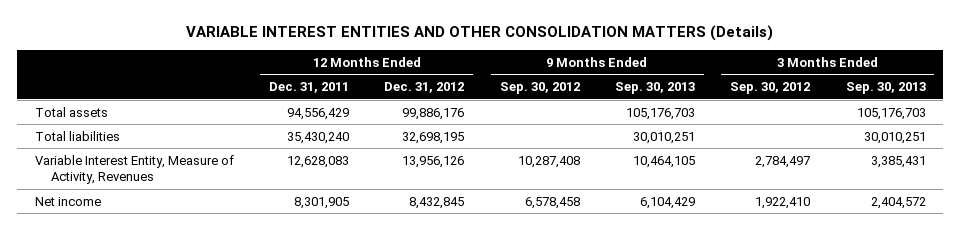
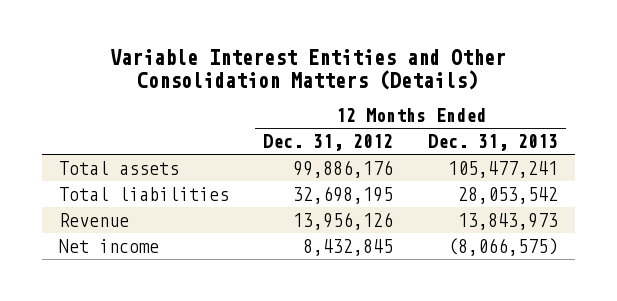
- VARIABLE INTEREST ENTITIES AND OTHER CONSOLIDATION MATTERS (Details)
+ Variable Interest Entities and Other Consolidation Matters (Details)
- | 12 Months Ended Dec. 31, 2011 | 12 Months Ended Dec. 31, 2012 | 9 Months Ended Sep. 30, 2012 | 9 Months Ended Sep. 30, 2013 | 3 Months Ended Sep. 30, 2012 | 3 Months Ended Sep. 30, 2013
+ | 12 Months Ended Dec. 31, 2012 | 12 Months Ended Dec. 31, 2013
- Variable Interest Entity, Measure of Activity, Revenues | 12,628,083 | 13,956,126 | 10,287,408 | 10,464,105 | 2,784,497 | 3,385,431
+ Revenue | 13,956,126 | 13,843,973

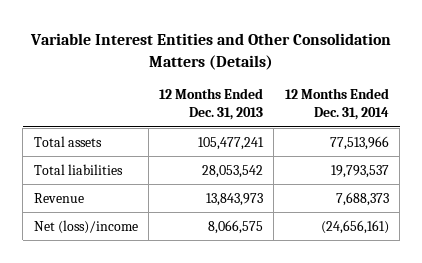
- | 12 Months Ended Dec. 31, 2012 | 12 Months Ended Dec. 31, 2013
+ | 12 Months Ended Dec. 31, 2013 | 12 Months Ended Dec. 31, 2014
- Net income | 8,432,845 | (8,066,575)
+ Net (loss)/income | 8,066,575 | (24,656,161)

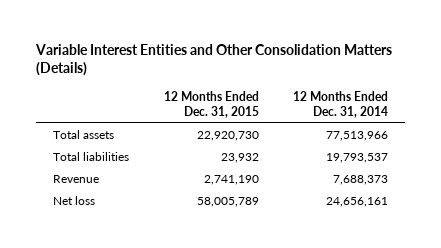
- | 12 Months Ended Dec. 31, 2013 | 12 Months Ended Dec. 31, 2014
+ | 12 Months Ended Dec. 31, 2015 | 12 Months Ended Dec. 31, 2014
- Net (loss)/income | 8,066,575 | (24,656,161)
+ Net loss | 58,005,789 | 24,656,161

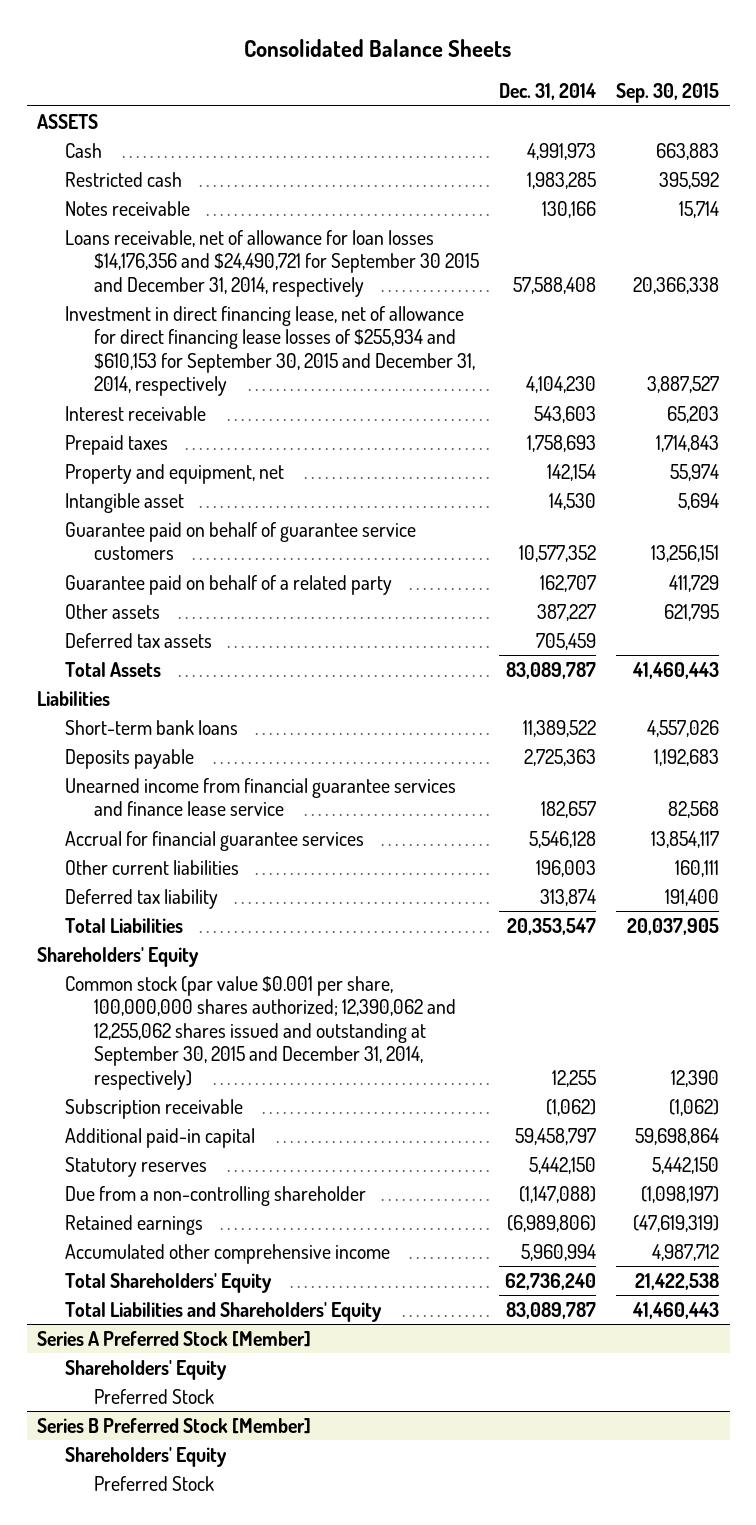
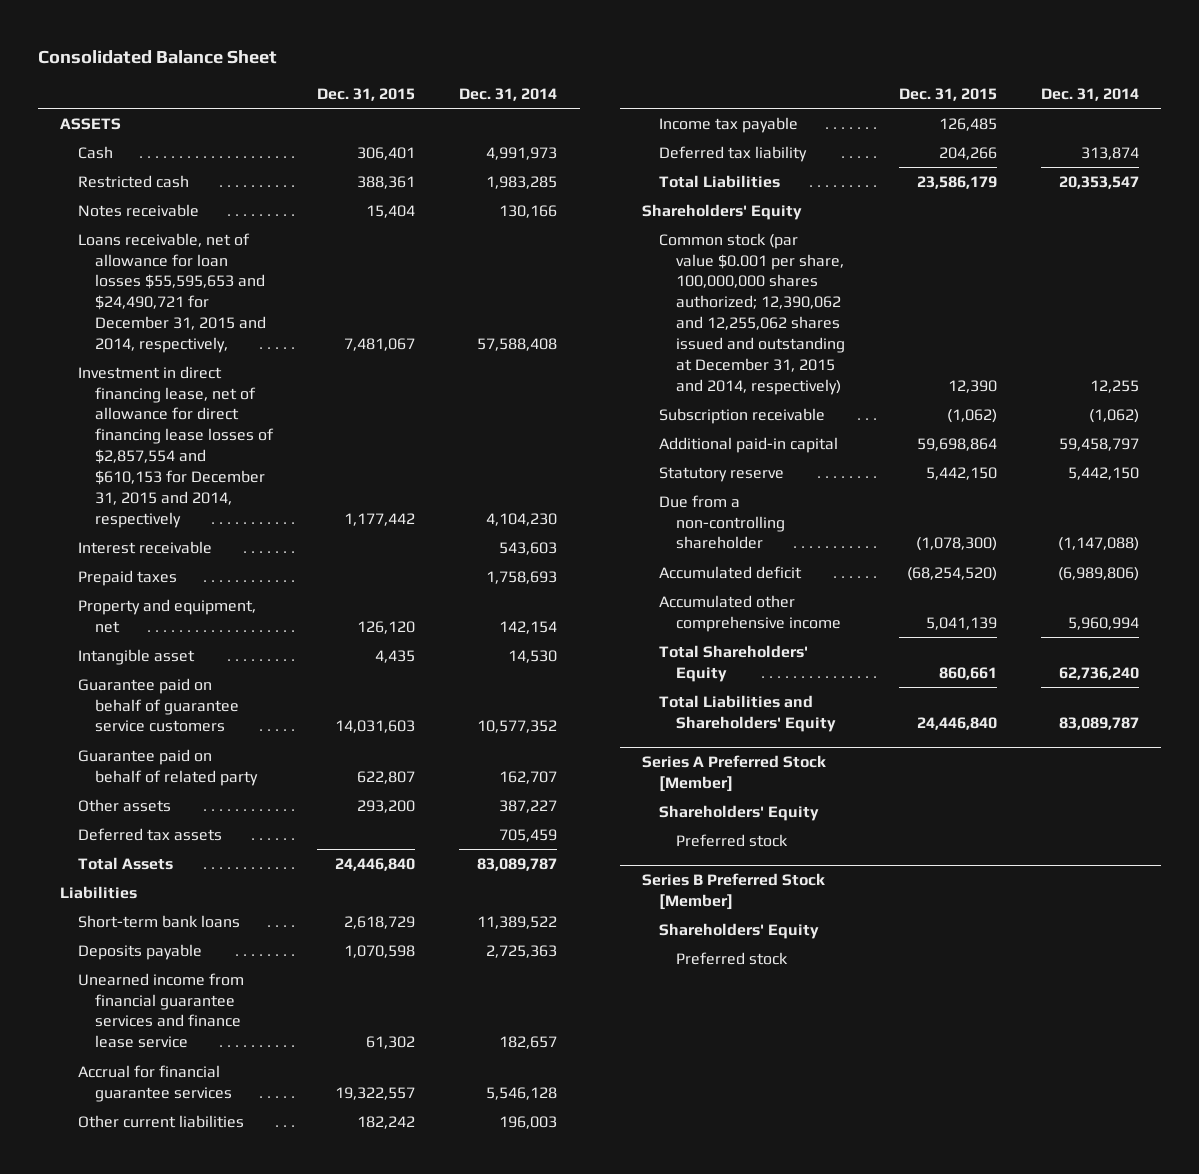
- Consolidated Balance Sheets
+ Consolidated Balance Sheet
- | Dec. 31, 2014 | Sep. 30, 2015
+ | Dec. 31, 2015 | Dec. 31, 2014
- Loans receivable, net of allowance for loan losses $14,176,356 and $24,490,721 for September 30 2015 and December 31, 2014, respectively | 57,588,408 | 20,366,338
- Investment in direct financing lease, net of allowance for direct financing lease losses of $255,934 and $610,153 for September 30, 2015 and December 31, 2014, respectively | 4,104,230 | 3,887,527
+ Loans receivable, net of allowance for loan losses $55,595,653 and $24,490,721 for December 31, 2015 and 2014, respectively, | 7,481,067 | 57,588,408
+ Investment in direct financing lease, net of allowance for direct financing lease losses of $2,857,554 and $610,153 for December 31, 2015 and 2014, respectively | 1,177,442 | 4,104,230
- Guarantee paid on behalf of a related party | 162,707 | 411,729
+ Guarantee paid on behalf of related party | 622,807 | 162,707
+ Income tax payable | 126,485 |
- Common stock (par value $0.001 per share, 100,000,000 shares authorized; 12,390,062 and 12,255,062 shares issued and outstanding at September 30, 2015 and December 31, 2014, respectively) | 12,255 | 12,390
+ Common stock (par value $0.001 per share, 100,000,000 shares authorized; 12,390,062 and 12,255,062 shares issued and outstanding at December 31, 2015 and 2014, respectively) | 12,390 | 12,255
- Statutory reserves | 5,442,150 | 5,442,150
+ Statutory reserve | 5,442,150 | 5,442,150
- Retained earnings | (6,989,806) | (47,619,319)
+ Accumulated deficit | (68,254,520) | (6,989,806)
@ Series A Preferred Stock [Member]
- Preferred Stock
+ Preferred stock
@ Series B Preferred Stock [Member]
- Preferred Stock
+ Preferred stock

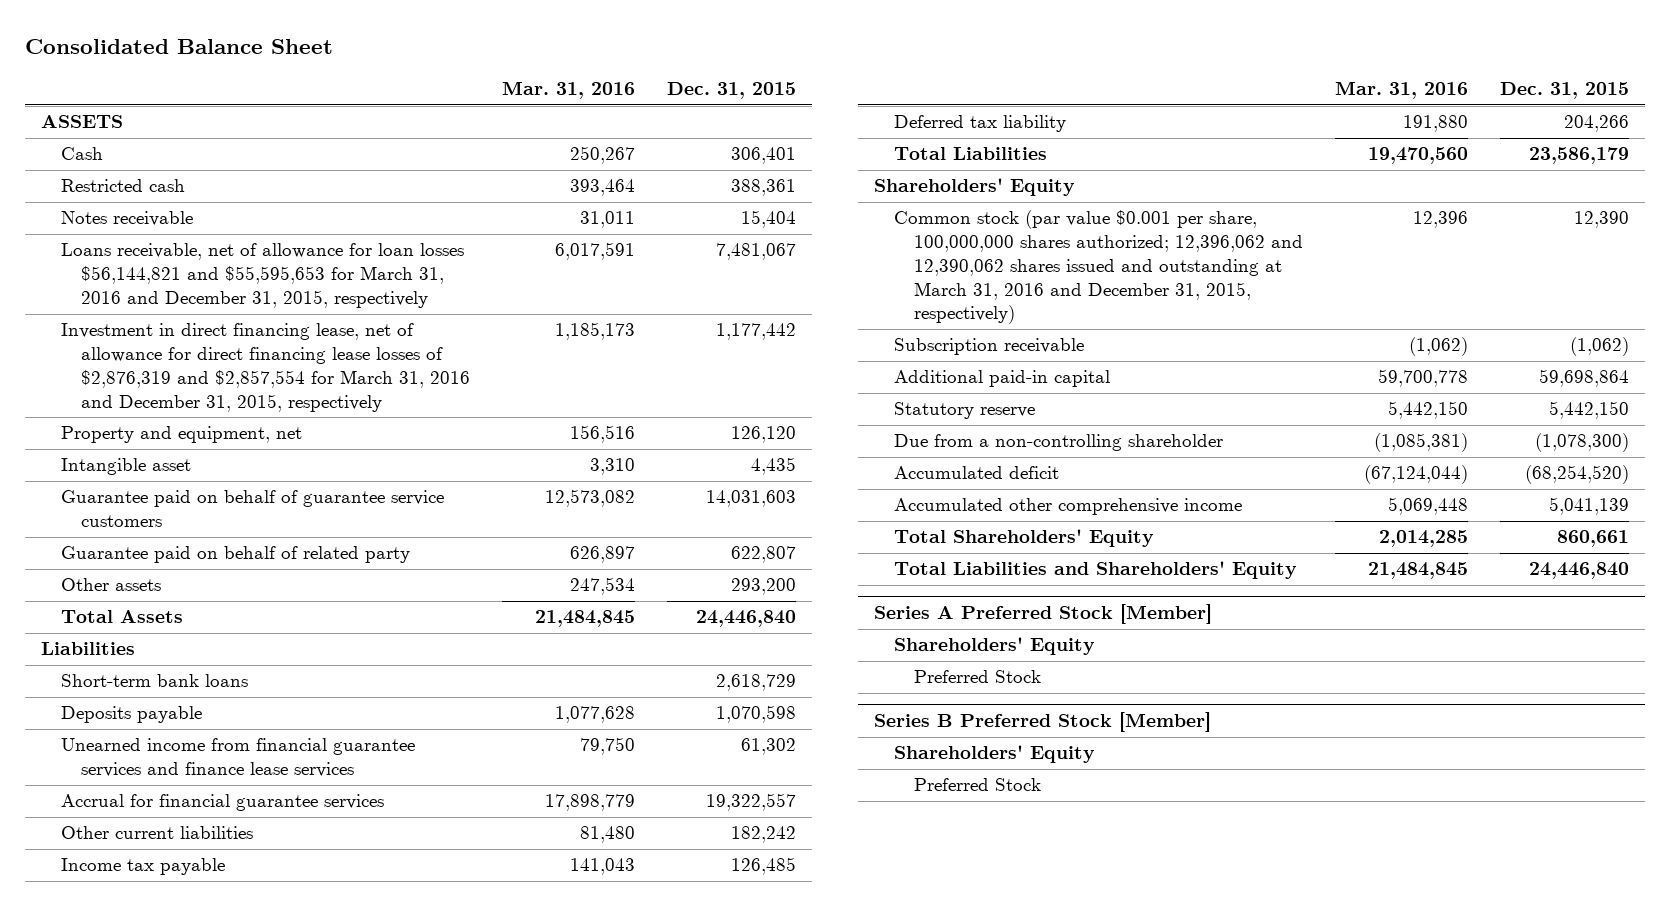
- | Dec. 31, 2015 | Dec. 31, 2014
+ | Mar. 31, 2016 | Dec. 31, 2015
- Loans receivable, net of allowance for loan losses $55,595,653 and $24,490,721 for December 31, 2015 and 2014, respectively, | 7,481,067 | 57,588,408
- Investment in direct financing lease, net of allowance for direct financing lease losses of $2,857,554 and $610,153 for December 31, 2015 and 2014, respectively | 1,177,442 | 4,104,230
- Interest receivable | | 543,603
- Prepaid taxes | | 1,758,693
+ Loans receivable, net of allowance for loan losses $56,144,821 and $55,595,653 for March 31, 2016 and December 31, 2015, respectively | 6,017,591 | 7,481,067
+ Investment in direct financing lease, net of allowance for direct financing lease losses of $2,876,319 and $2,857,554 for March 31, 2016 and December 31, 2015, respectively | 1,185,173 | 1,177,442
- Deferred tax assets | | 705,459
- Unearned income from financial guarantee services and finance lease service | 61,302 | 182,657
+ Unearned income from financial guarantee services and finance lease services | 79,750 | 61,302
- Common stock (par value $0.001 per share, 100,000,000 shares authorized; 12,390,062 and 12,255,062 shares issued and outstanding at December 31, 2015 and 2014, respectively) | 12,390 | 12,255
+ Common stock (par value $0.001 per share, 100,000,000 shares authorized; 12,396,062 and 12,390,062 shares issued and outstanding at March 31, 2016 and December 31, 2015, respectively) | 12,396 | 12,390
@ Series A Preferred Stock [Member]
- Preferred stock
+ Preferred Stock
@ Series B Preferred Stock [Member]
- Preferred stock
+ Preferred Stock

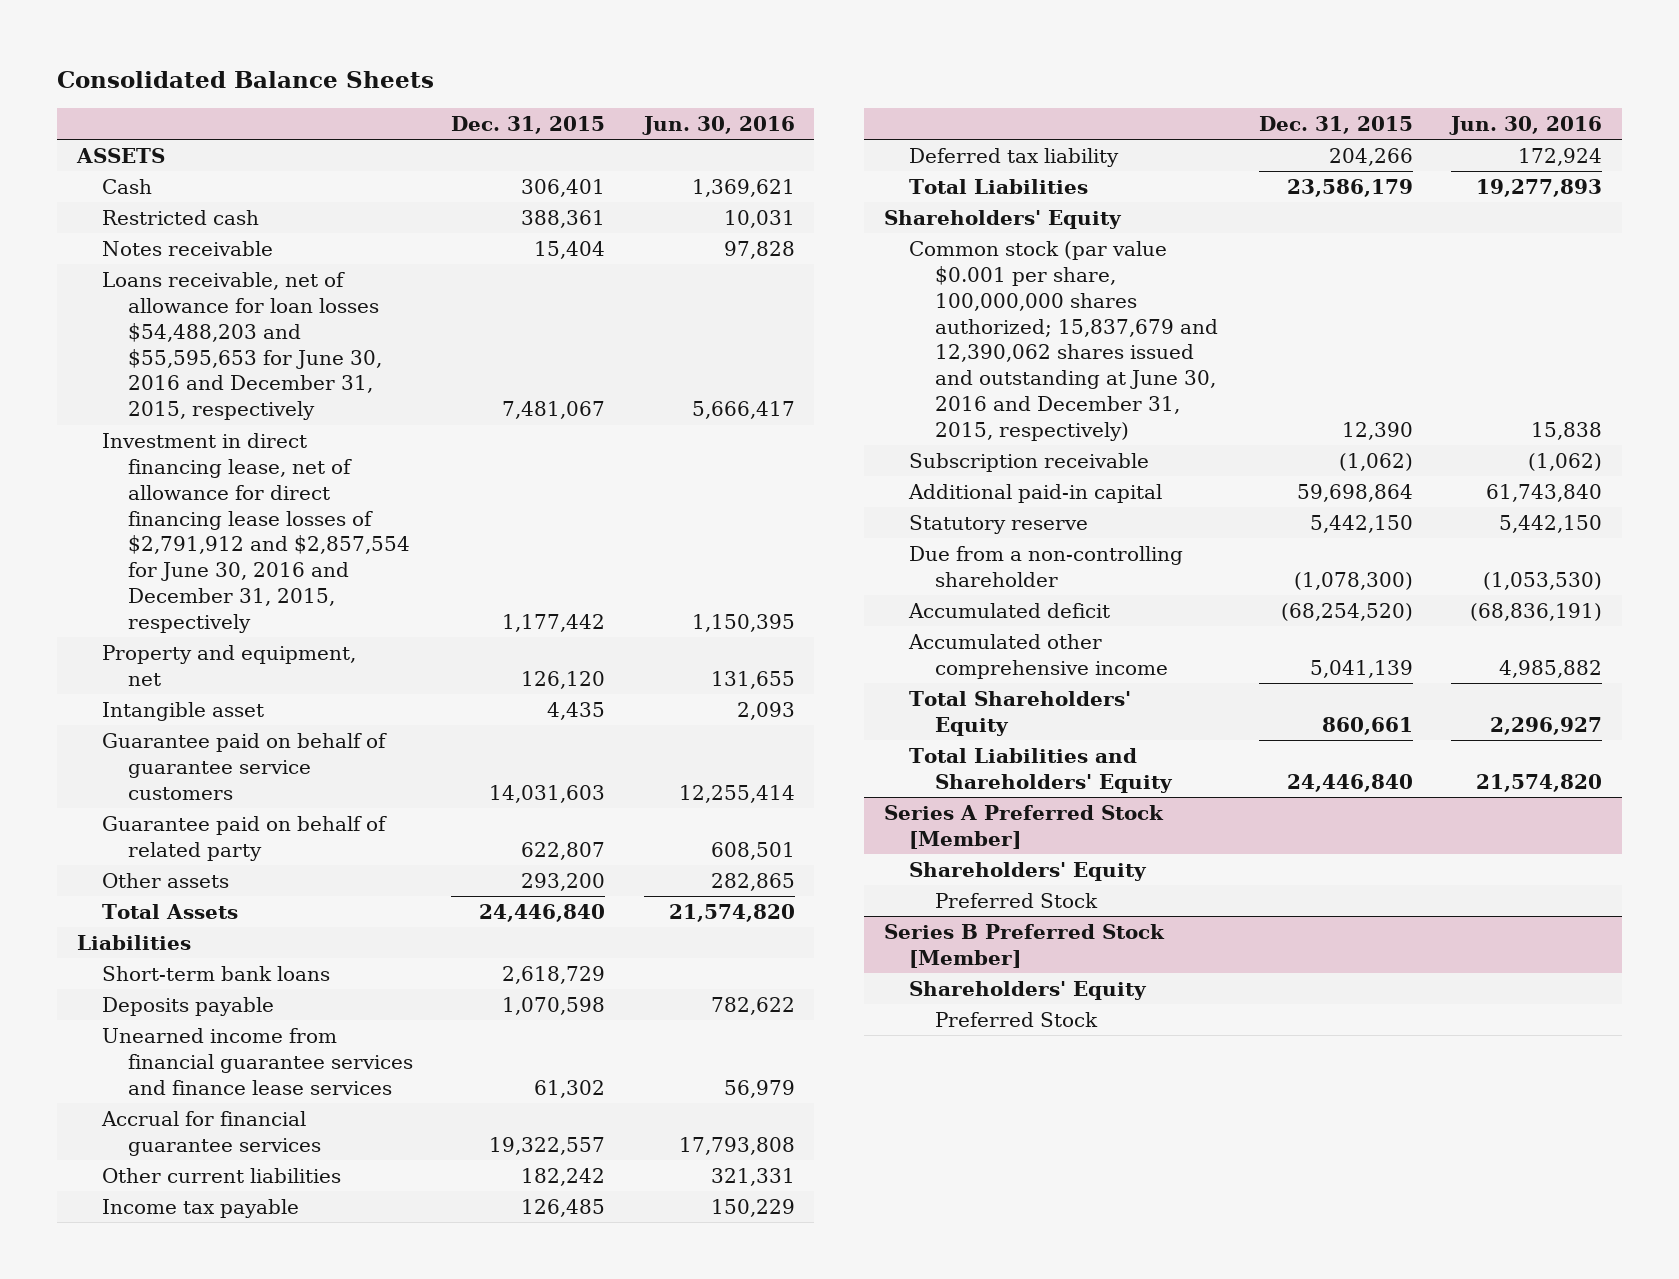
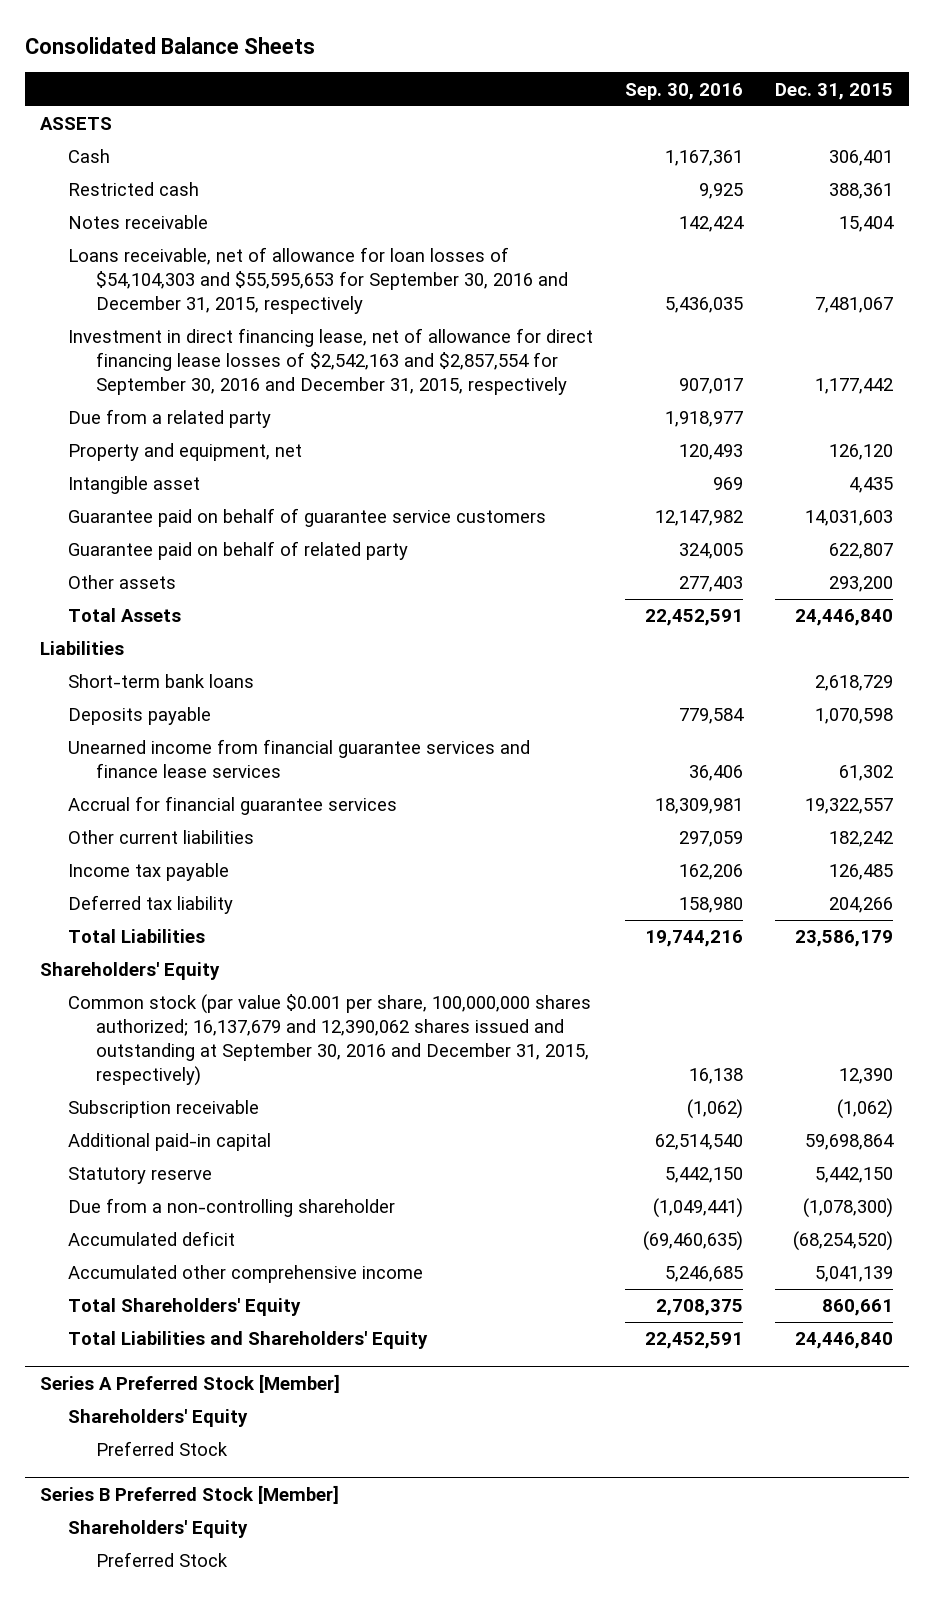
- | Dec. 31, 2015 | Jun. 30, 2016
+ | Sep. 30, 2016 | Dec. 31, 2015
- Loans receivable, net of allowance for loan losses $54,488,203 and $55,595,653 for June 30, 2016 and December 31, 2015, respectively | 7,481,067 | 5,666,417
- Investment in direct financing lease, net of allowance for direct financing lease losses of $2,791,912 and $2,857,554 for June 30, 2016 and December 31, 2015, respectively | 1,177,442 | 1,150,395
+ Loans receivable, net of allowance for loan losses of $54,104,303 and $55,595,653 for September 30, 2016 and December 31, 2015, respectively | 5,436,035 | 7,481,067
+ Investment in direct financing lease, net of allowance for direct financing lease losses of $2,542,163 and $2,857,554 for September 30, 2016 and December 31, 2015, respectively | 907,017 | 1,177,442
+ Due from a related party | 1,918,977 |
- Common stock (par value $0.001 per share, 100,000,000 shares authorized; 15,837,679 and 12,390,062 shares issued and outstanding at June 30, 2016 and December 31, 2015, respectively) | 12,390 | 15,838
+ Common stock (par value $0.001 per share, 100,000,000 shares authorized; 16,137,679 and 12,390,062 shares issued and outstanding at September 30, 2016 and December 31, 2015, respectively) | 16,138 | 12,390

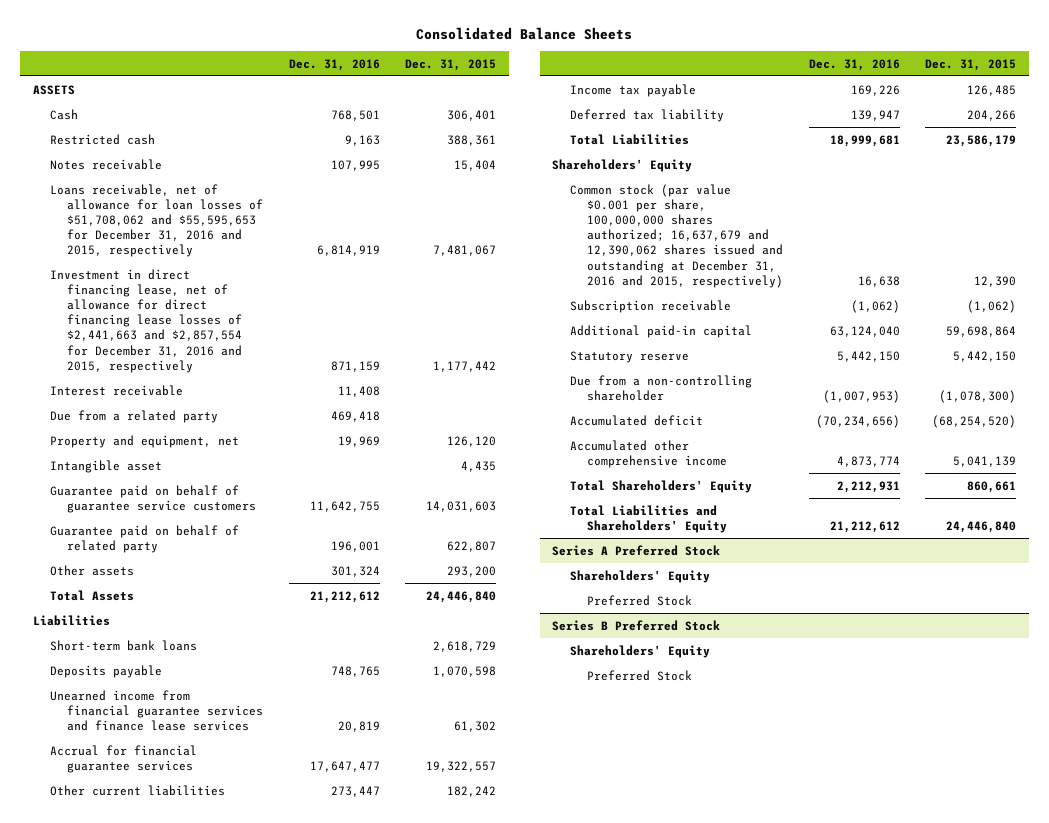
- | Sep. 30, 2016 | Dec. 31, 2015
+ | Dec. 31, 2016 | Dec. 31, 2015
- Loans receivable, net of allowance for loan losses of $54,104,303 and $55,595,653 for September 30, 2016 and December 31, 2015, respectively | 5,436,035 | 7,481,067
- Investment in direct financing lease, net of allowance for direct financing lease losses of $2,542,163 and $2,857,554 for September 30, 2016 and December 31, 2015, respectively | 907,017 | 1,177,442
+ Loans receivable, net of allowance for loan losses of $51,708,062 and $55,595,653 for December 31, 2016 and 2015, respectively | 6,814,919 | 7,481,067
+ Investment in direct financing lease, net of allowance for direct financing lease losses of $2,441,663 and $2,857,554 for December 31, 2016 and 2015, respectively | 871,159 | 1,177,442
+ Interest receivable | 11,408 |
- Common stock (par value $0.001 per share, 100,000,000 shares authorized; 16,137,679 and 12,390,062 shares issued and outstanding at September 30, 2016 and December 31, 2015, respectively) | 16,138 | 12,390
+ Common stock (par value $0.001 per share, 100,000,000 shares authorized; 16,637,679 and 12,390,062 shares issued and outstanding at December 31, 2016 and 2015, respectively) | 16,638 | 12,390
- Series A Preferred Stock [Member]
+ Series A Preferred Stock
- Series B Preferred Stock [Member]
+ Series B Preferred Stock

